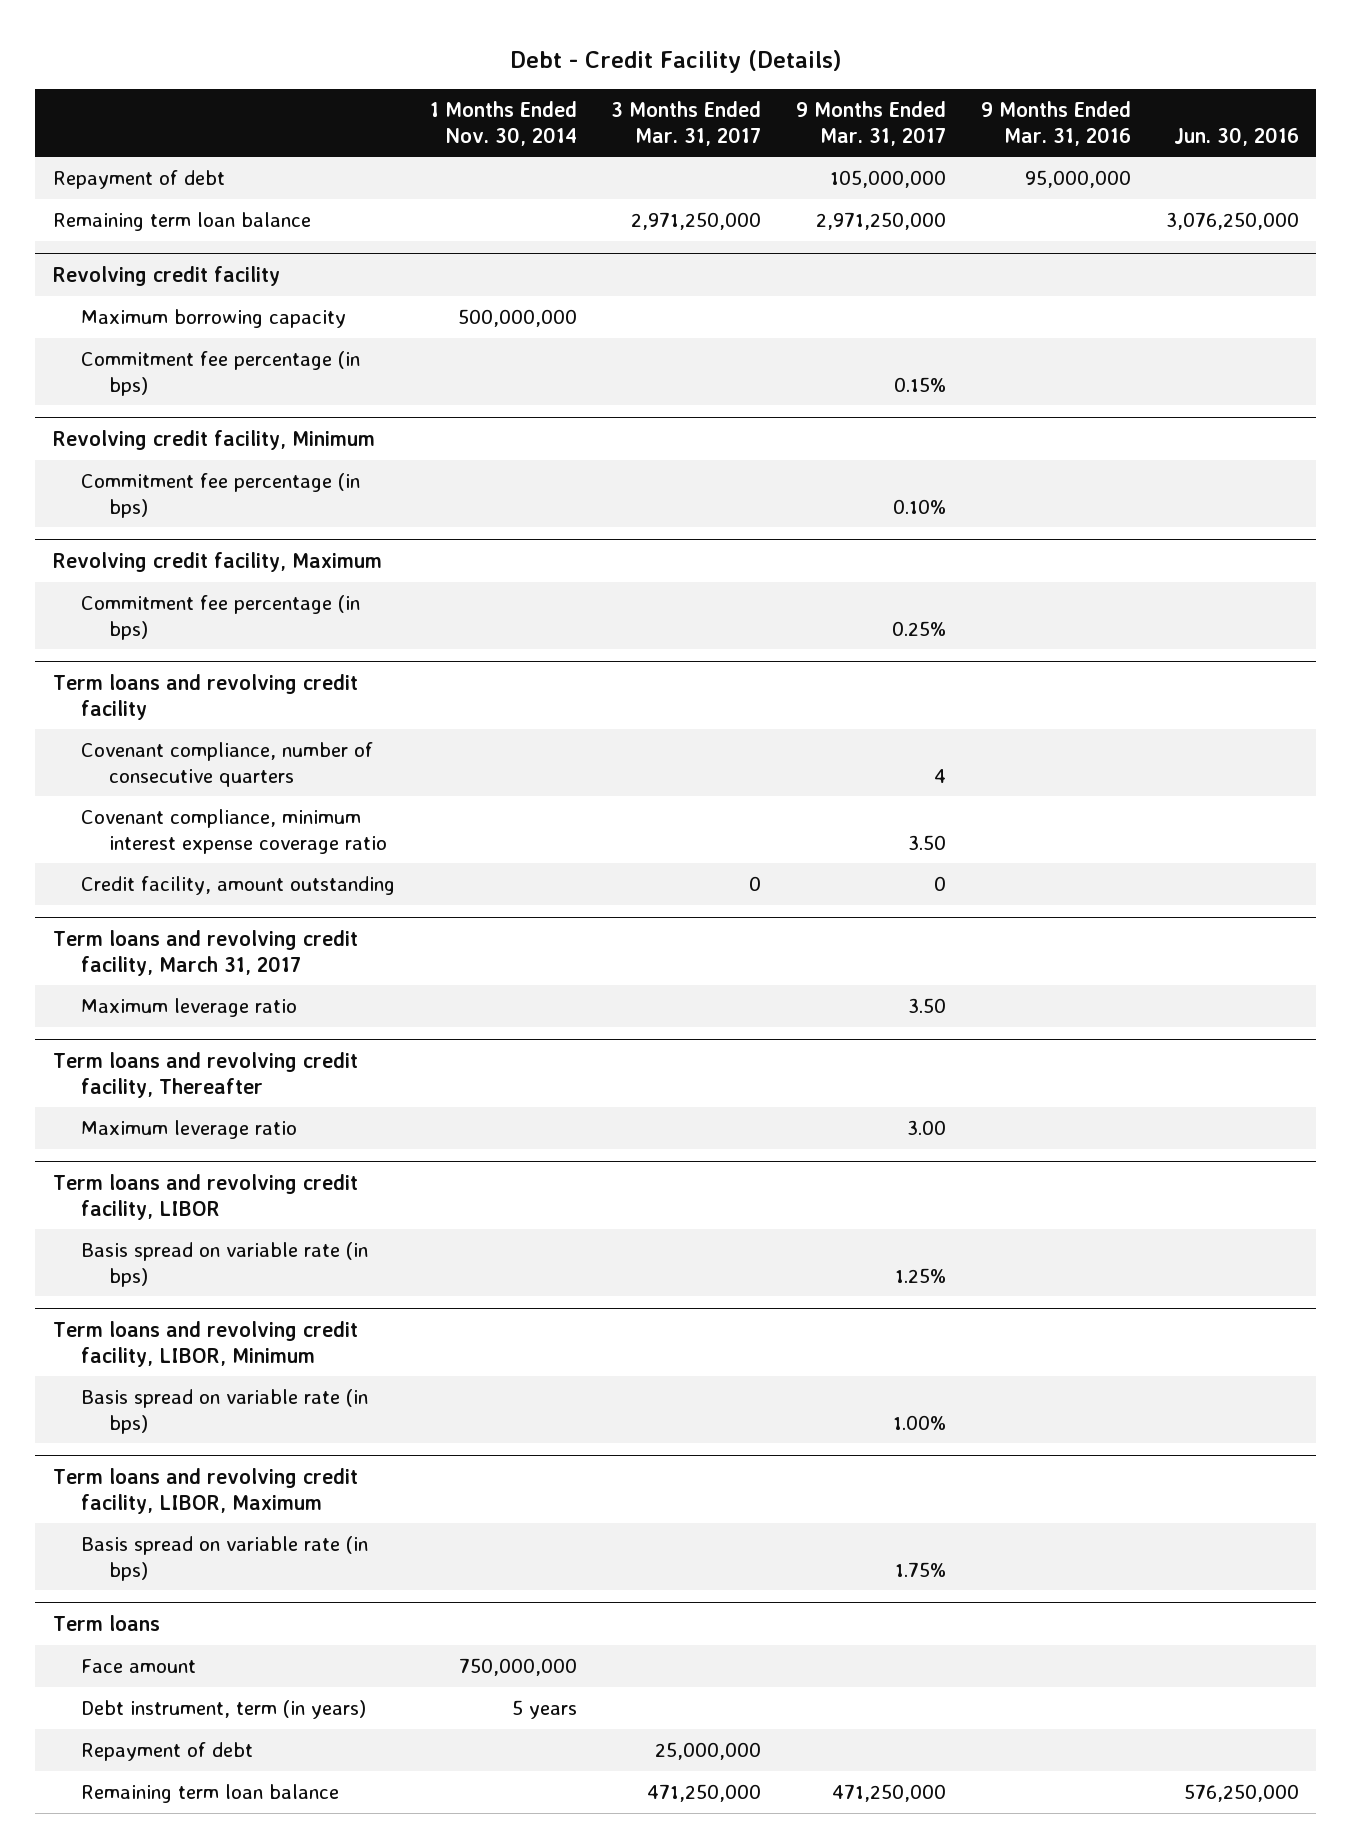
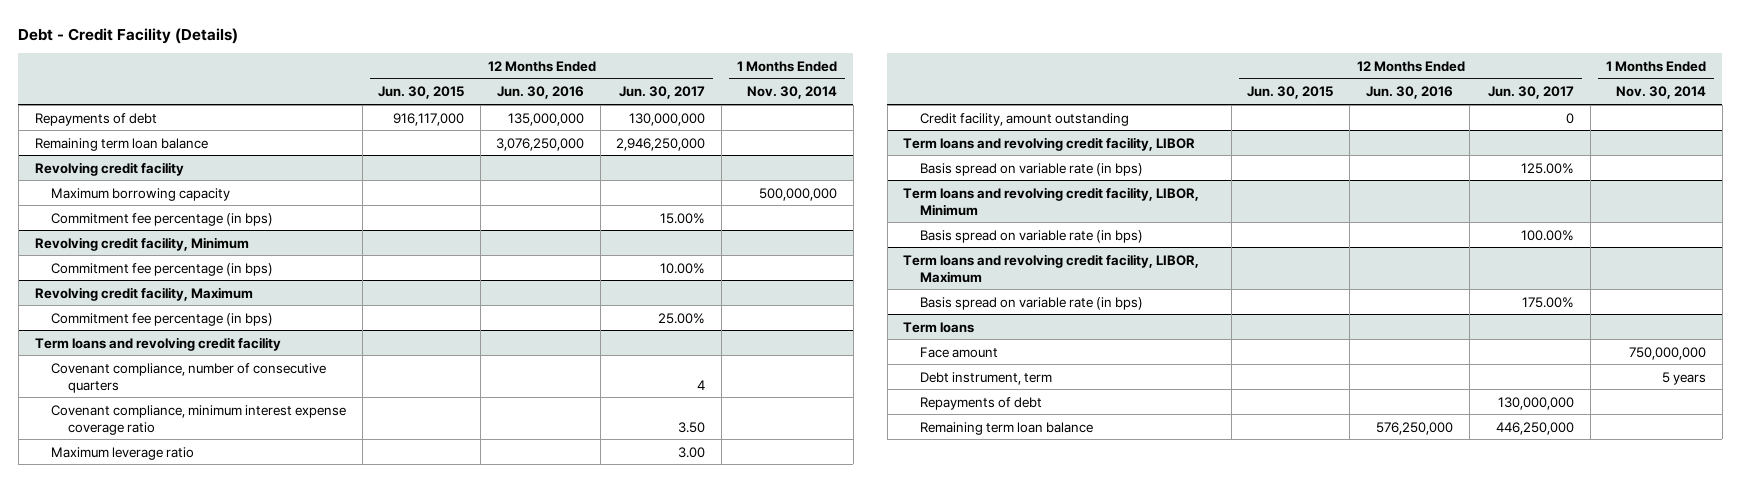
- | 1 Months Ended Nov. 30, 2014 | 3 Months Ended Mar. 31, 2017 | 9 Months Ended Mar. 31, 2017 | 9 Months Ended Mar. 31, 2016 | Jun. 30, 2016
+ | 12 Months Ended Jun. 30, 2015 | 12 Months Ended Jun. 30, 2016 | 12 Months Ended Jun. 30, 2017 | 1 Months Ended Nov. 30, 2014
- Repayment of debt | | | 105,000,000 | 95,000,000 |
+ Repayments of debt | 916,117,000 | 135,000,000 | 130,000,000 |
@ Term loans and revolving credit facility
+ Maximum leverage ratio | | | 3.00 |
- Term loans and revolving credit facility, March 31, 2017
- Maximum leverage ratio | | | 3.50 | |
- Term loans and revolving credit facility, Thereafter
- Maximum leverage ratio | | | 3.00 | |
@ Term loans
- Debt instrument, term (in years) | 5 years | | | |
- Repayment of debt | | 25,000,000 | | |
+ Debt instrument, term | | | | 5 years
+ Repayments of debt | | | 130,000,000 |

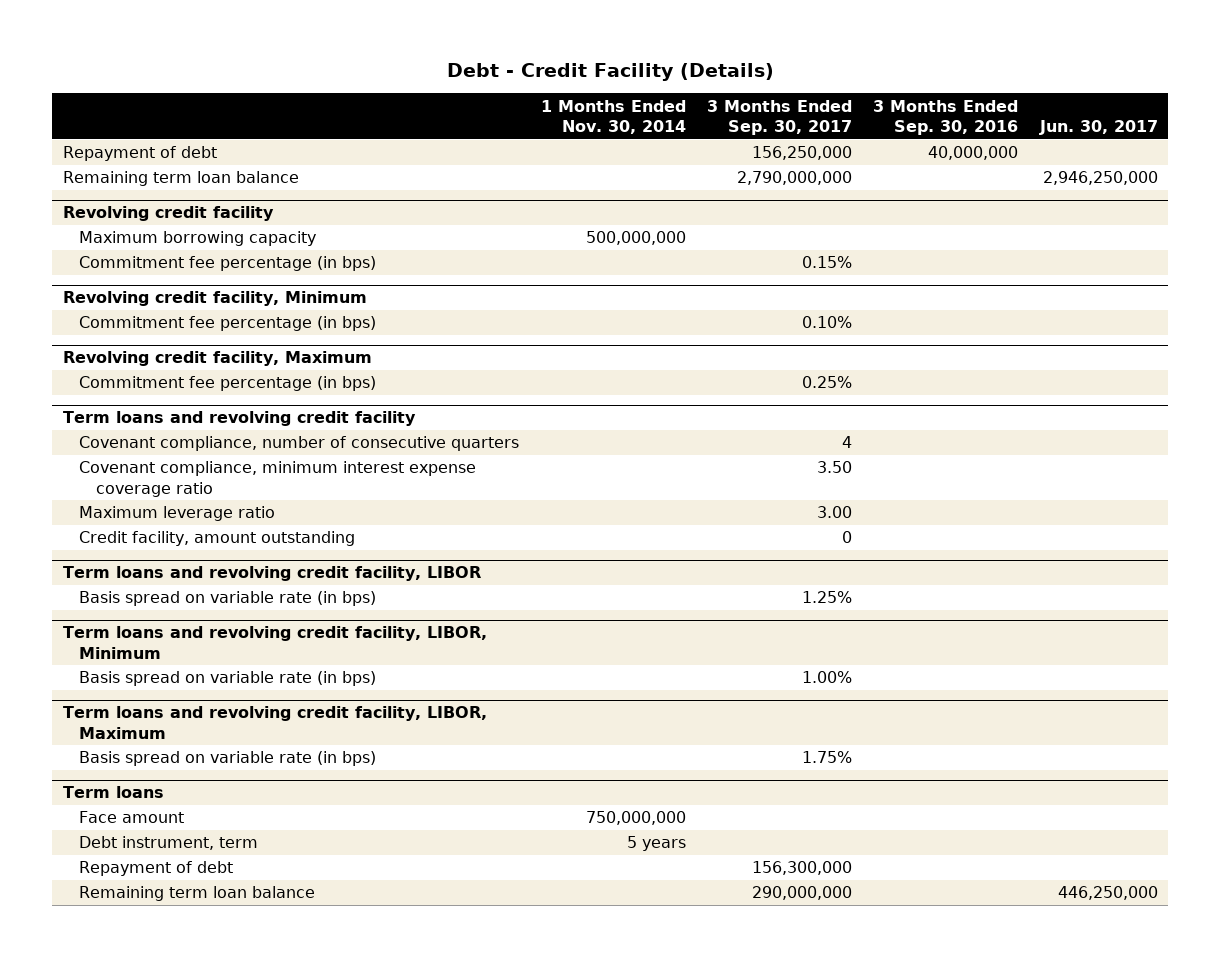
- | 12 Months Ended Jun. 30, 2015 | 12 Months Ended Jun. 30, 2016 | 12 Months Ended Jun. 30, 2017 | 1 Months Ended Nov. 30, 2014
+ | 1 Months Ended Nov. 30, 2014 | 3 Months Ended Sep. 30, 2017 | 3 Months Ended Sep. 30, 2016 | Jun. 30, 2017
- Repayments of debt | 916,117,000 | 135,000,000 | 130,000,000 |
+ Repayment of debt | | 156,250,000 | 40,000,000 |
@ Term loans
- Repayments of debt | | | 130,000,000 |
+ Repayment of debt | | 156,300,000 | |

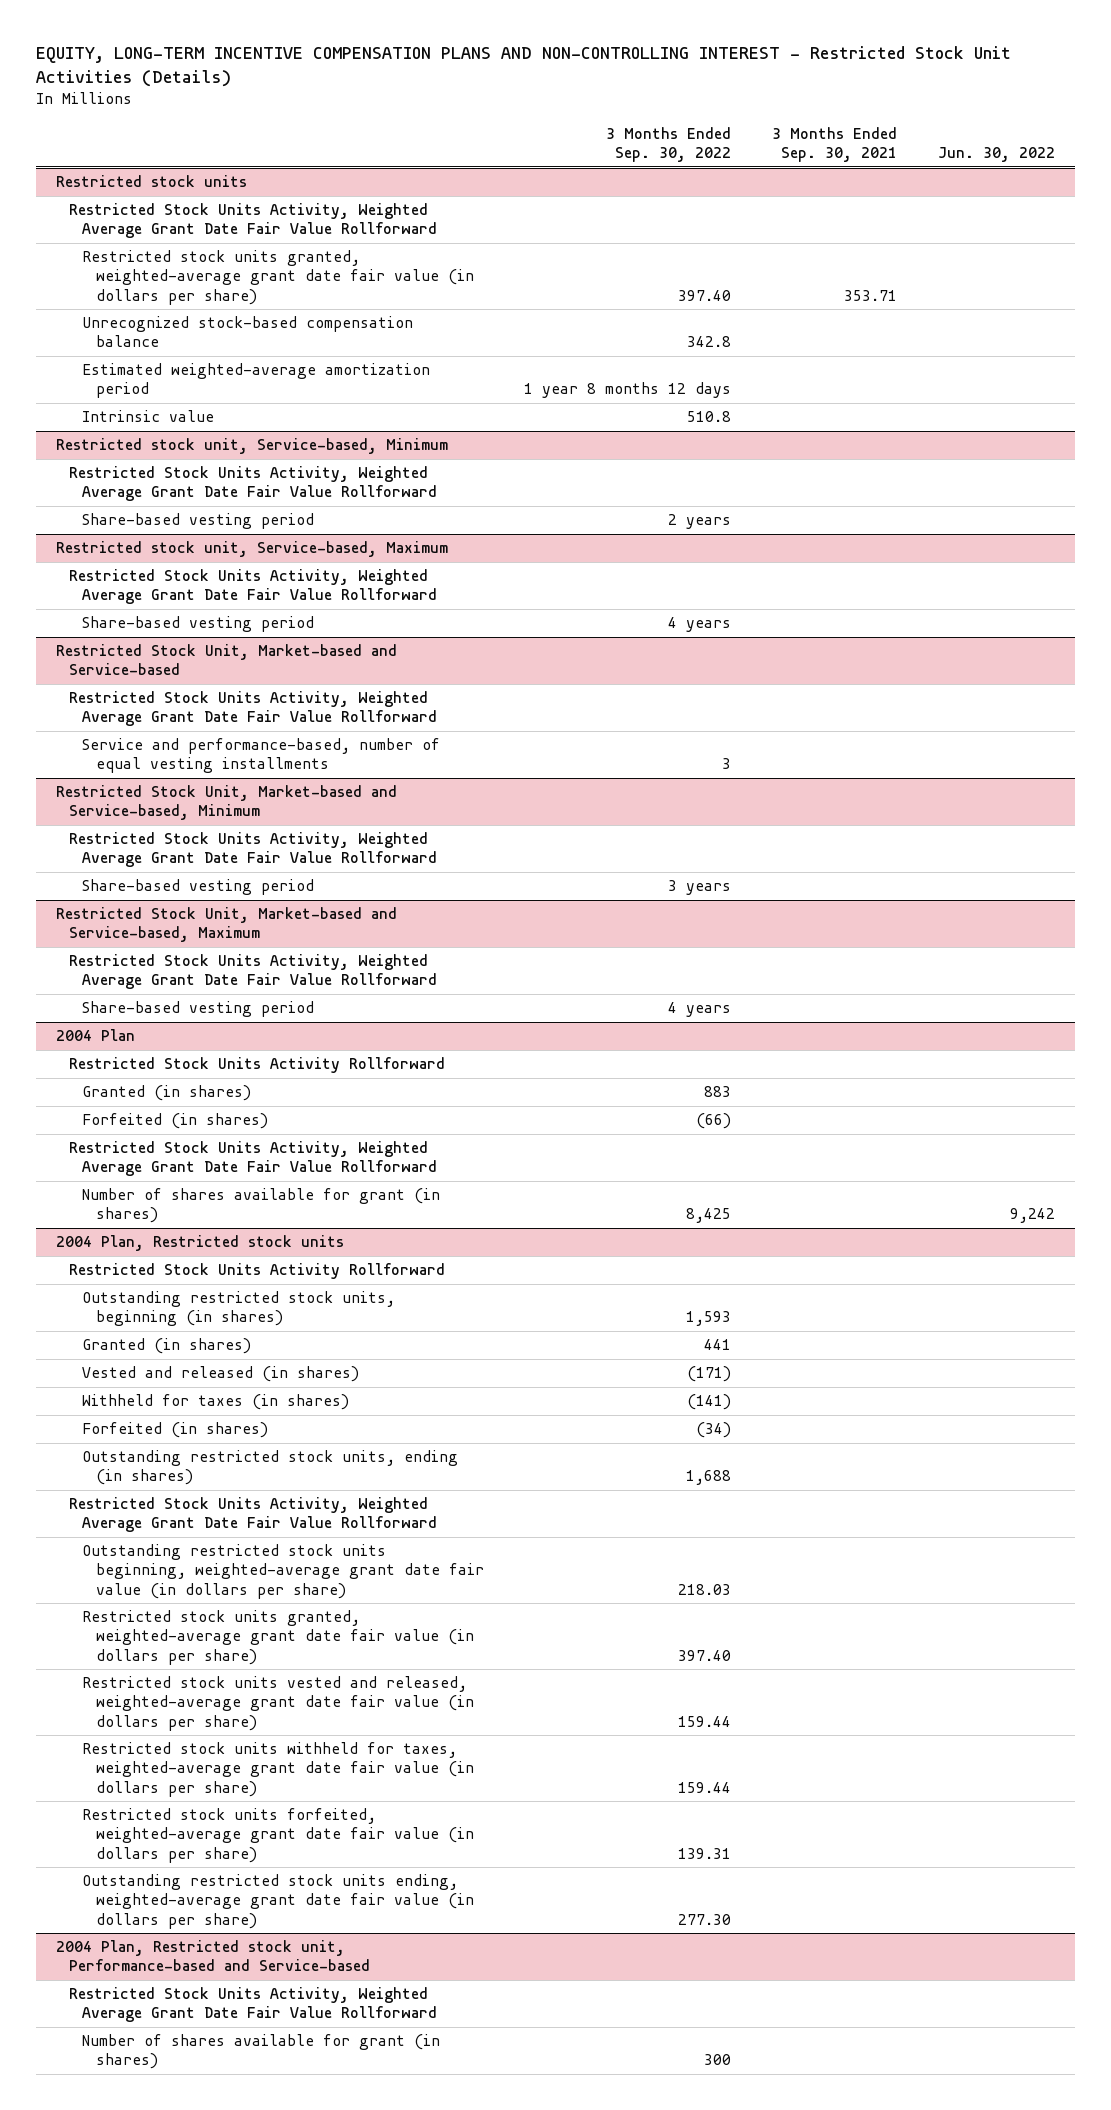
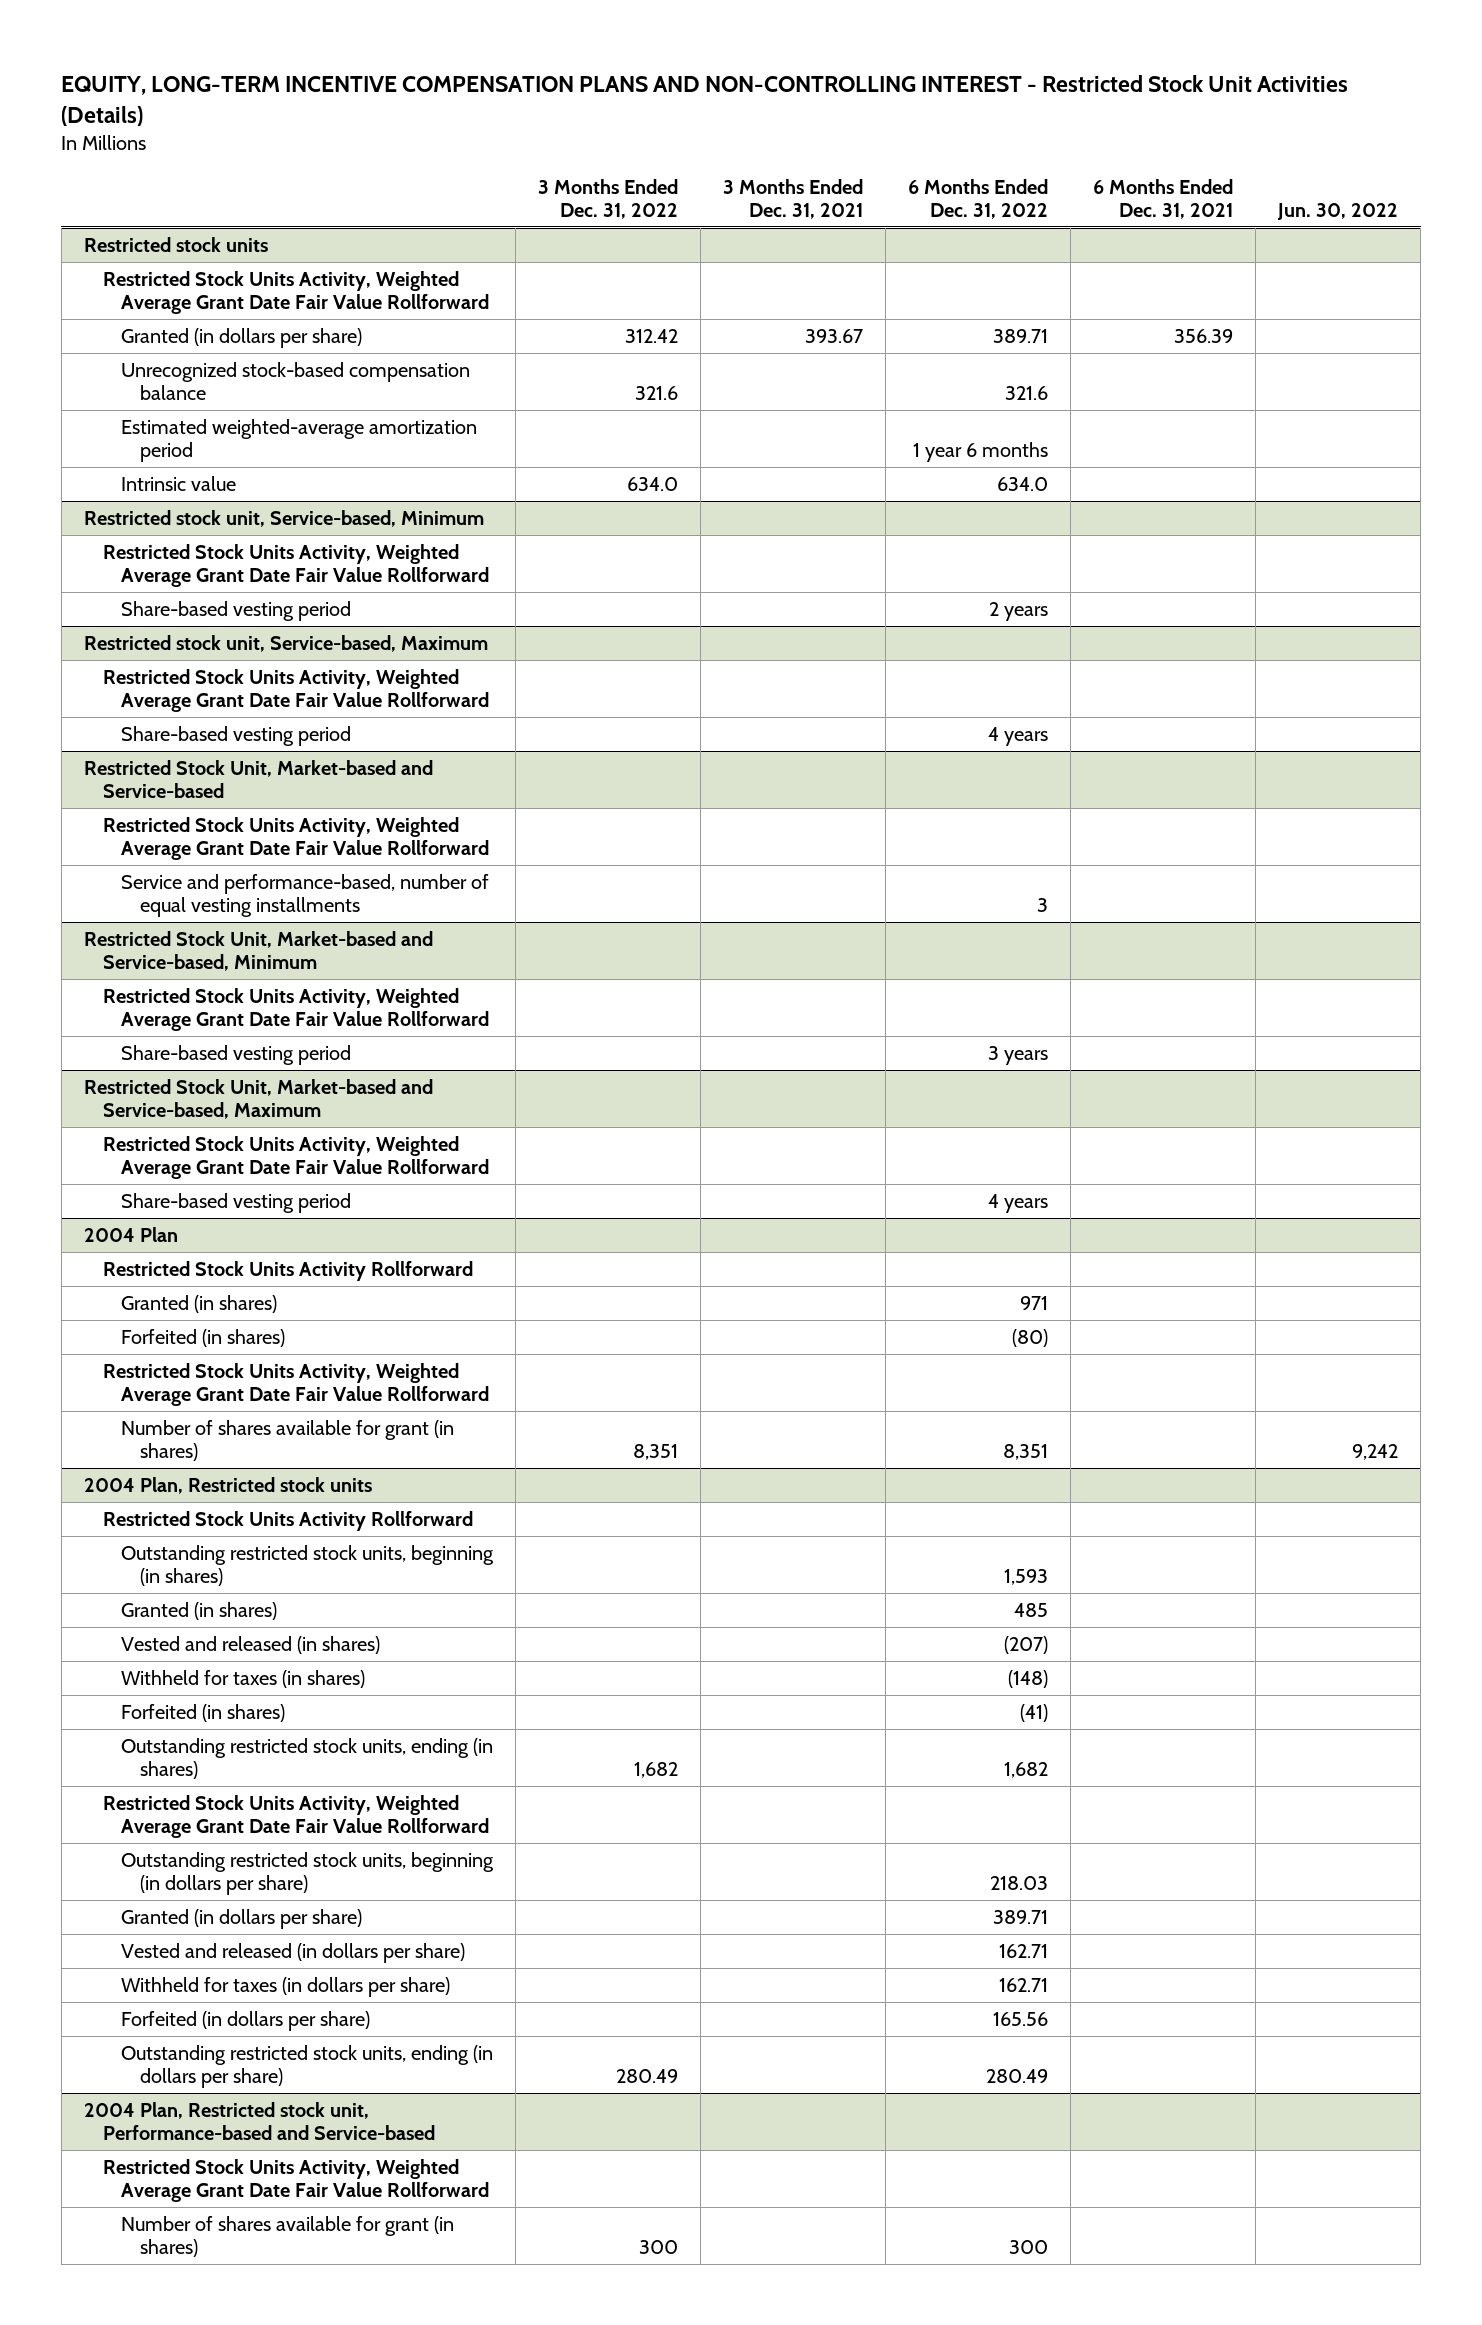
- | 3 Months Ended Sep. 30, 2022 | 3 Months Ended Sep. 30, 2021 | Jun. 30, 2022
+ | 3 Months Ended Dec. 31, 2022 | 3 Months Ended Dec. 31, 2021 | 6 Months Ended Dec. 31, 2022 | 6 Months Ended Dec. 31, 2021 | Jun. 30, 2022
@ Restricted stock units
- Restricted stock units granted, weighted-average grant date fair value (in dollars per share) | 397.40 | 353.71 |
+ Granted (in dollars per share) | 312.42 | 393.67 | 389.71 | 356.39 |
@ 2004 Plan, Restricted stock units
- Outstanding restricted stock units beginning, weighted-average grant date fair value (in dollars per share) | 218.03 | |
- Restricted stock units granted, weighted-average grant date fair value (in dollars per share) | 397.40 | |
- Restricted stock units vested and released, weighted-average grant date fair value (in dollars per share) | 159.44 | |
- Restricted stock units withheld for taxes, weighted-average grant date fair value (in dollars per share) | 159.44 | |
- Restricted stock units forfeited, weighted-average grant date fair value (in dollars per share) | 139.31 | |
- Outstanding restricted stock units ending, weighted-average grant date fair value (in dollars per share) | 277.30 | |
+ Outstanding restricted stock units, beginning (in dollars per share) | | | 218.03 | |
+ Granted (in dollars per share) | | | 389.71 | |
+ Vested and released (in dollars per share) | | | 162.71 | |
+ Withheld for taxes (in dollars per share) | | | 162.71 | |
+ Forfeited (in dollars per share) | | | 165.56 | |
+ Outstanding restricted stock units, ending (in dollars per share) | 280.49 | | 280.49 | |

